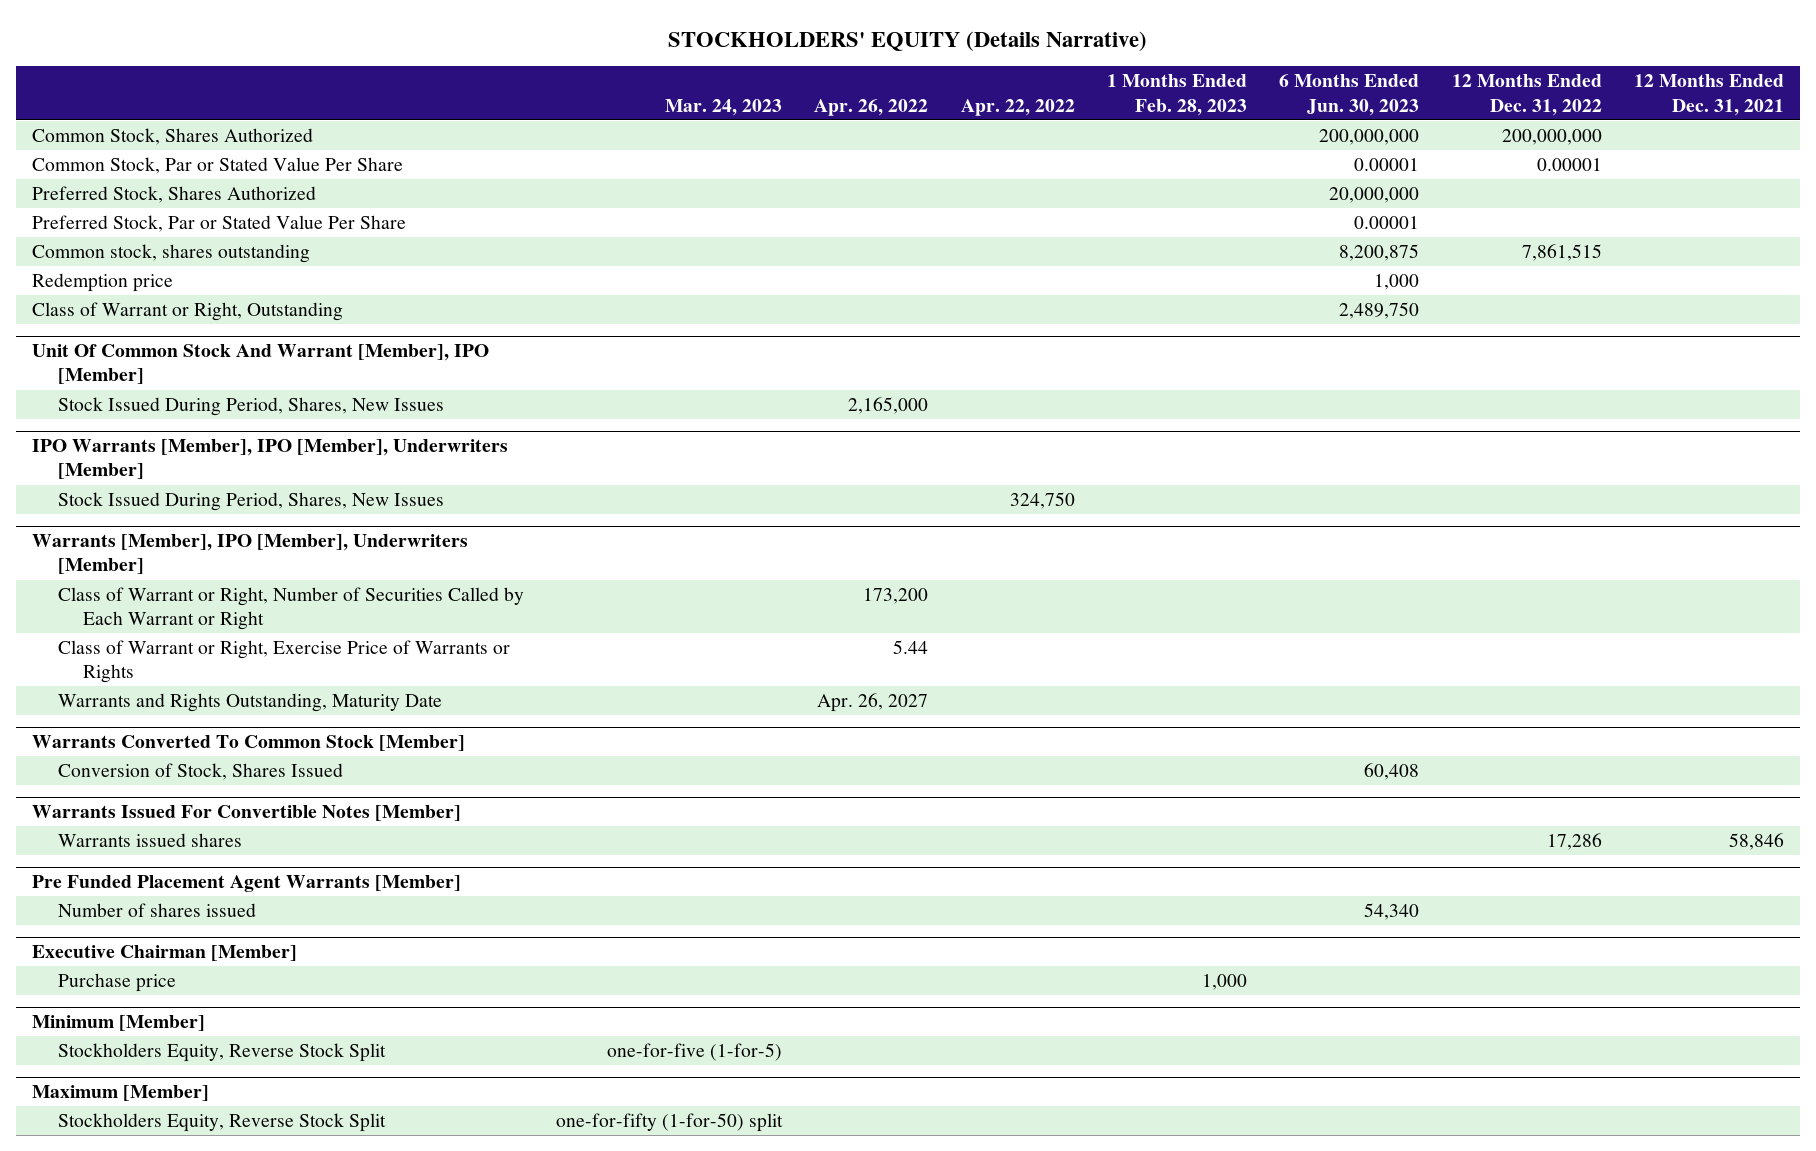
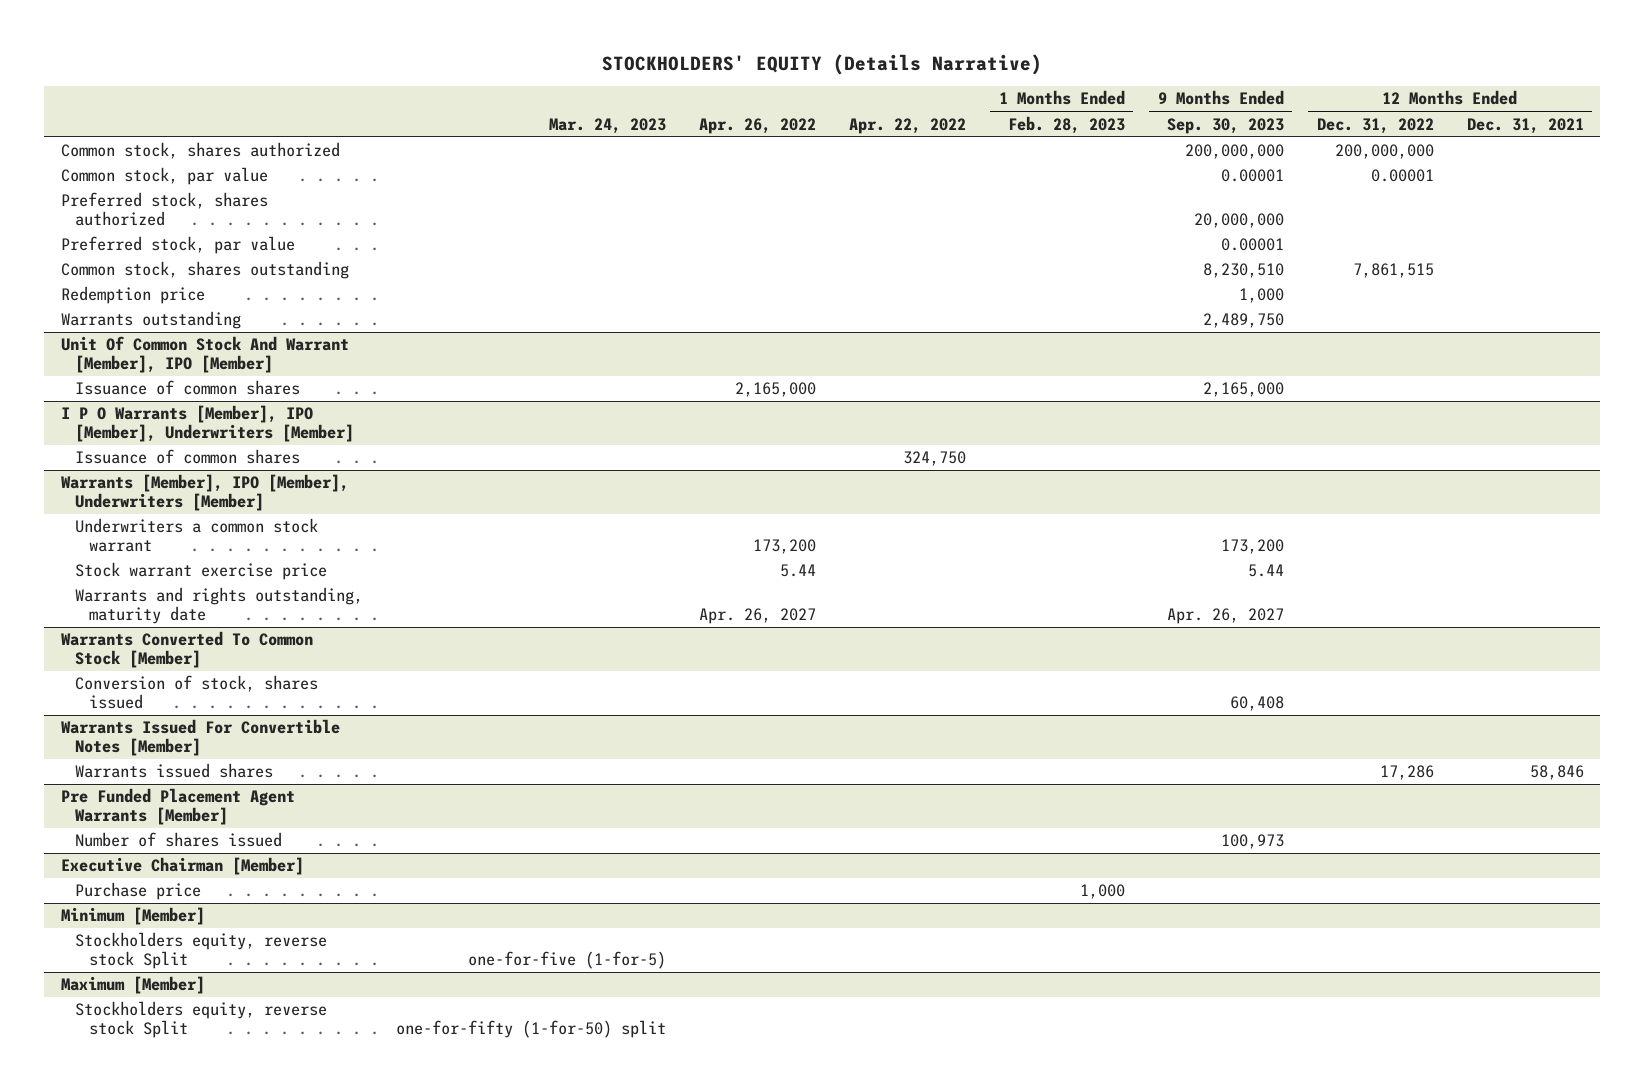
- | Mar. 24, 2023 | Apr. 26, 2022 | Apr. 22, 2022 | 1 Months Ended Feb. 28, 2023 | 6 Months Ended Jun. 30, 2023 | 12 Months Ended Dec. 31, 2022 | 12 Months Ended Dec. 31, 2021
+ | Mar. 24, 2023 | Apr. 26, 2022 | Apr. 22, 2022 | 1 Months Ended Feb. 28, 2023 | 9 Months Ended Sep. 30, 2023 | 12 Months Ended Dec. 31, 2022 | 12 Months Ended Dec. 31, 2021
- Common Stock, Shares Authorized | | | | | 200,000,000 | 200,000,000 |
- Common Stock, Par or Stated Value Per Share | | | | | 0.00001 | 0.00001 |
- Preferred Stock, Shares Authorized | | | | | 20,000,000 | |
- Preferred Stock, Par or Stated Value Per Share | | | | | 0.00001 | |
+ Common stock, shares authorized | | | | | 200,000,000 | 200,000,000 |
+ Common stock, par value | | | | | 0.00001 | 0.00001 |
+ Preferred stock, shares authorized | | | | | 20,000,000 | |
+ Preferred stock, par value | | | | | 0.00001 | |
- Class of Warrant or Right, Outstanding | | | | | 2,489,750 | |
+ Warrants outstanding | | | | | 2,489,750 | |
@ Unit Of Common Stock And Warrant [Member], IPO [Member]
- Stock Issued During Period, Shares, New Issues | | 2,165,000 | | | | |
- IPO Warrants [Member], IPO [Member], Underwriters [Member]
- Stock Issued During Period, Shares, New Issues | | | 324,750 | | | |
@ Unit Of Common Stock And Warrant [Member], IPO [Member]
+ Issuance of common shares | | 2,165,000 | | | 2,165,000 | |
+ I P O Warrants [Member], IPO [Member], Underwriters [Member]
+ Issuance of common shares | | | 324,750 | | | |
@ Warrants [Member], IPO [Member], Underwriters [Member]
- Class of Warrant or Right, Number of Securities Called by Each Warrant or Right | | 173,200 | | | | |
- Class of Warrant or Right, Exercise Price of Warrants or Rights | | 5.44 | | | | |
- Warrants and Rights Outstanding, Maturity Date | | Apr. 26, 2027 | | | | |
+ Underwriters a common stock warrant | | 173,200 | | | 173,200 | |
+ Stock warrant exercise price | | 5.44 | | | 5.44 | |
+ Warrants and rights outstanding, maturity date | | Apr. 26, 2027 | | | Apr. 26, 2027 | |
@ Warrants Converted To Common Stock [Member]
- Conversion of Stock, Shares Issued | | | | | 60,408 | |
+ Conversion of stock, shares issued | | | | | 60,408 | |
@ Minimum [Member]
- Stockholders Equity, Reverse Stock Split | one-for-five (1-for-5) | | | | | |
+ Stockholders equity, reverse stock Split | one-for-five (1-for-5) | | | | | |
@ Maximum [Member]
- Stockholders Equity, Reverse Stock Split | one-for-fifty (1-for-50) split | | | | | |
+ Stockholders equity, reverse stock Split | one-for-fifty (1-for-50) split | | | | | |

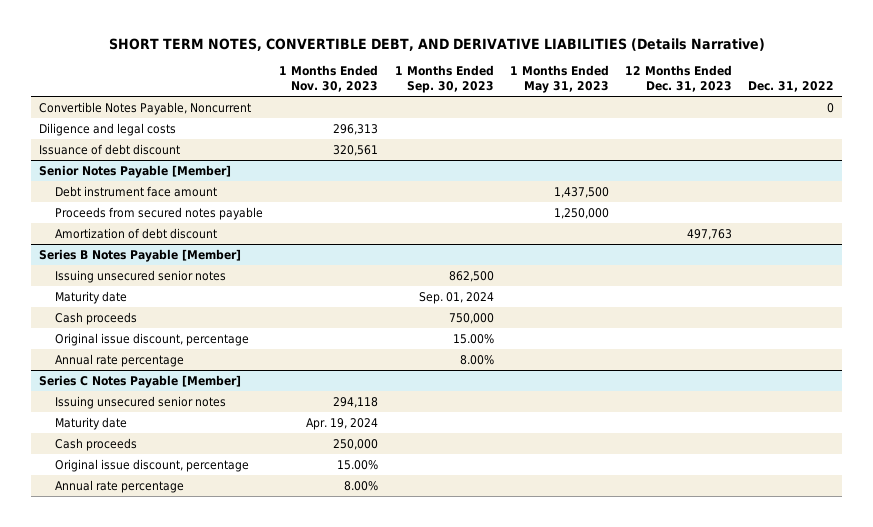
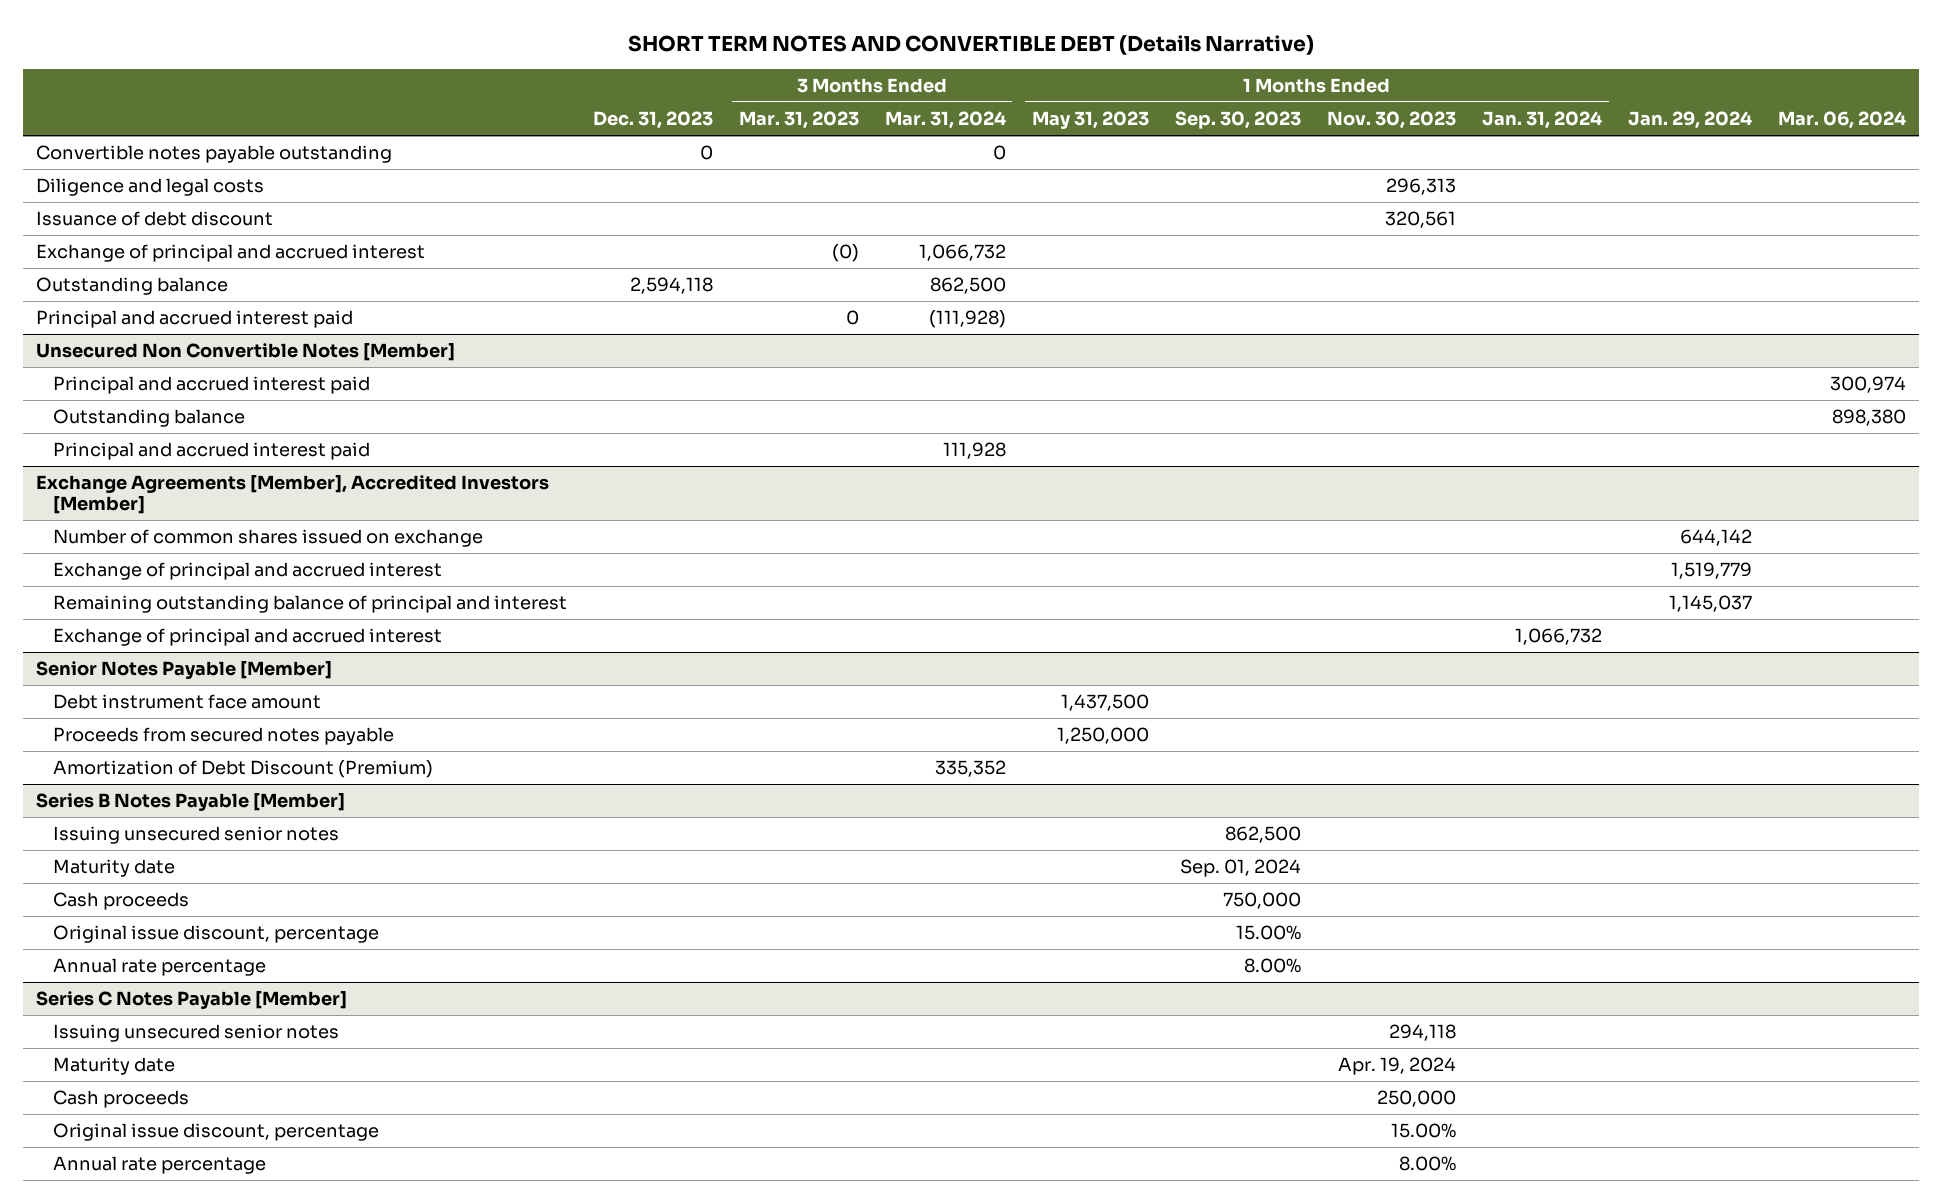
- SHORT TERM NOTES, CONVERTIBLE DEBT, AND DERIVATIVE LIABILITIES (Details Narrative)
+ SHORT TERM NOTES AND CONVERTIBLE DEBT (Details Narrative)
- | 1 Months Ended Nov. 30, 2023 | 1 Months Ended Sep. 30, 2023 | 1 Months Ended May 31, 2023 | 12 Months Ended Dec. 31, 2023 | Dec. 31, 2022
+ | Dec. 31, 2023 | 3 Months Ended Mar. 31, 2023 | 3 Months Ended Mar. 31, 2024 | 1 Months Ended May 31, 2023 | 1 Months Ended Sep. 30, 2023 | 1 Months Ended Nov. 30, 2023 | 1 Months Ended Jan. 31, 2024 | Jan. 29, 2024 | Mar. 06, 2024
- Convertible Notes Payable, Noncurrent | | | | | 0
+ Convertible notes payable outstanding | 0 | | 0 | | | | | |
+ Exchange of principal and accrued interest | | (0) | 1,066,732 | | | | | |
+ Outstanding balance | 2,594,118 | | 862,500 | | | | | |
+ Principal and accrued interest paid | | 0 | (111,928) | | | | | |
+ Unsecured Non Convertible Notes [Member]
+ Principal and accrued interest paid | | | | | | | | | 300,974
+ Outstanding balance | | | | | | | | | 898,380
+ Principal and accrued interest paid | | | 111,928 | | | | | |
+ Exchange Agreements [Member], Accredited Investors [Member]
+ Number of common shares issued on exchange | | | | | | | | 644,142 |
+ Exchange of principal and accrued interest | | | | | | | | 1,519,779 |
+ Remaining outstanding balance of principal and interest | | | | | | | | 1,145,037 |
+ Exchange of principal and accrued interest | | | | | | | 1,066,732 | |
@ Senior Notes Payable [Member]
- Amortization of debt discount | | | | 497,763 |
+ Amortization of Debt Discount (Premium) | | | 335,352 | | | | | |

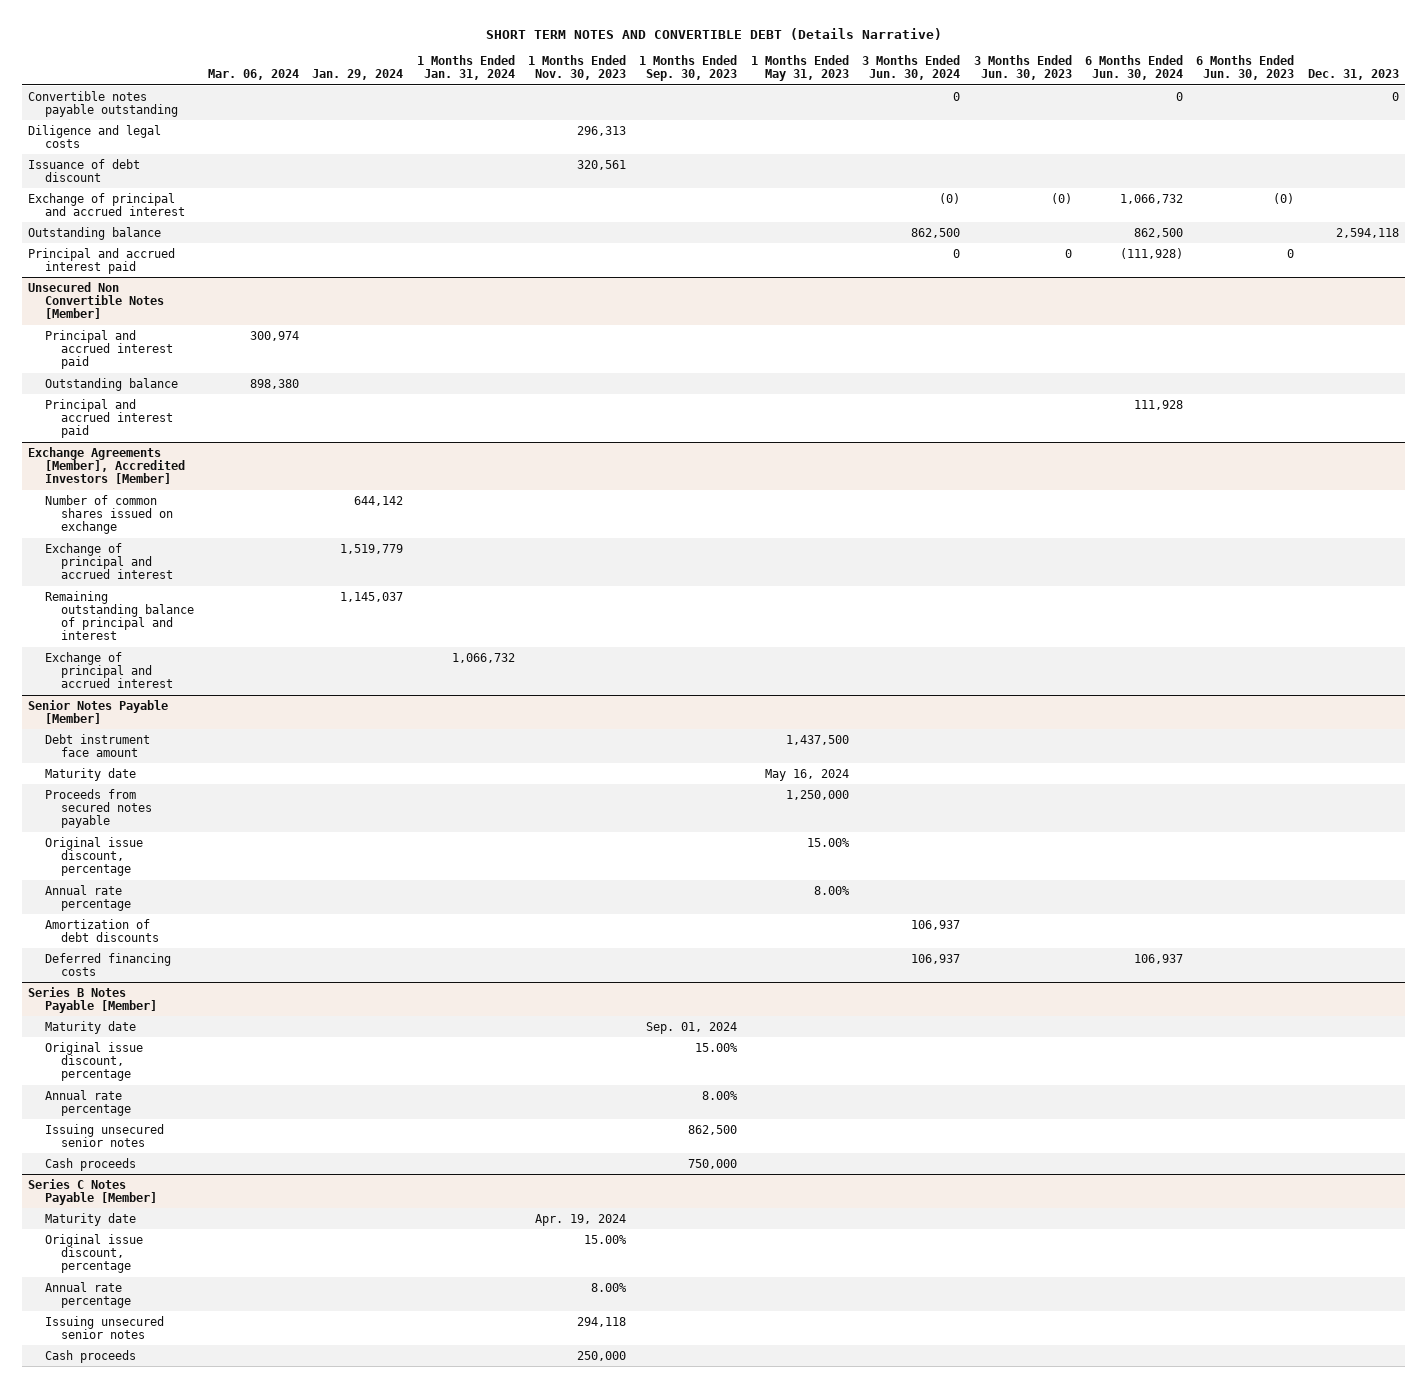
- | Dec. 31, 2023 | 3 Months Ended Mar. 31, 2023 | 3 Months Ended Mar. 31, 2024 | 1 Months Ended May 31, 2023 | 1 Months Ended Sep. 30, 2023 | 1 Months Ended Nov. 30, 2023 | 1 Months Ended Jan. 31, 2024 | Jan. 29, 2024 | Mar. 06, 2024
+ | Mar. 06, 2024 | Jan. 29, 2024 | 1 Months Ended Jan. 31, 2024 | 1 Months Ended Nov. 30, 2023 | 1 Months Ended Sep. 30, 2023 | 1 Months Ended May 31, 2023 | 3 Months Ended Jun. 30, 2024 | 3 Months Ended Jun. 30, 2023 | 6 Months Ended Jun. 30, 2024 | 6 Months Ended Jun. 30, 2023 | Dec. 31, 2023
@ Senior Notes Payable [Member]
+ Maturity date | | | | | | May 16, 2024 | | | | |
- Amortization of Debt Discount (Premium) | | | 335,352 | | | | | |
+ Original issue discount, percentage | | | | | | 15.00% | | | | |
+ Annual rate percentage | | | | | | 8.00% | | | | |
+ Amortization of debt discounts | | | | | | | 106,937 | | | |
+ Deferred financing costs | | | | | | | 106,937 | | 106,937 | |
@ Series B Notes Payable [Member]
moved down: Issuing unsecured senior notes | | | | | 862,500 | | | | | |
moved down: Cash proceeds | | | | | 750,000 | | | | | |
@ Series C Notes Payable [Member]
moved down: Issuing unsecured senior notes | | | | 294,118 | | | | | | |
moved down: Cash proceeds | | | | 250,000 | | | | | | |

